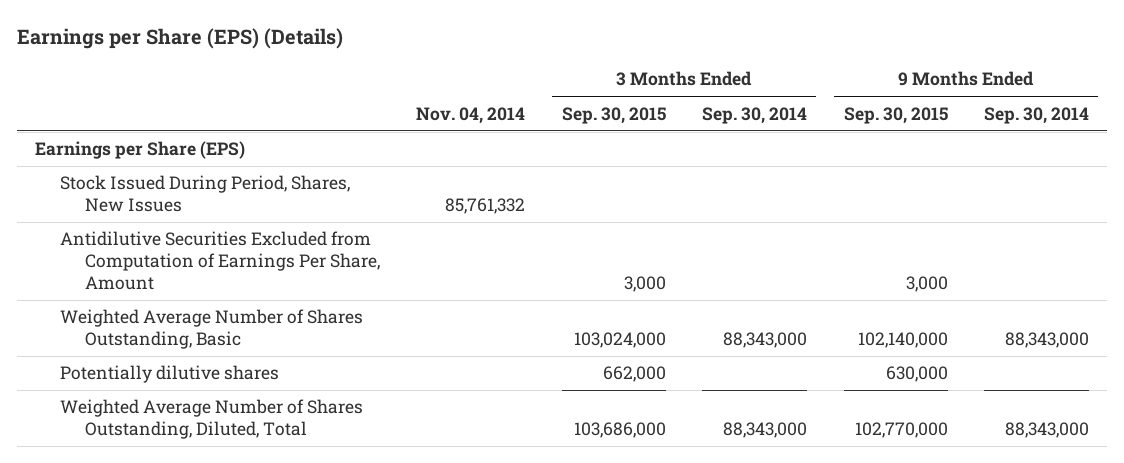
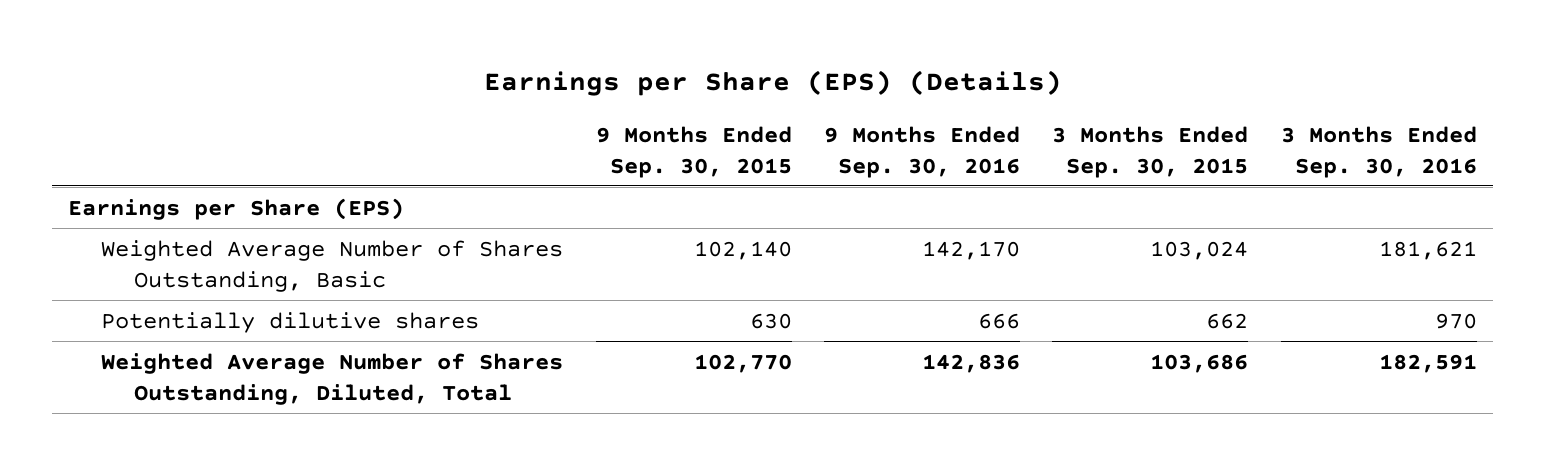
- | Nov. 04, 2014 | 3 Months Ended Sep. 30, 2015 | 3 Months Ended Sep. 30, 2014 | 9 Months Ended Sep. 30, 2015 | 9 Months Ended Sep. 30, 2014
+ | 9 Months Ended Sep. 30, 2015 | 9 Months Ended Sep. 30, 2016 | 3 Months Ended Sep. 30, 2015 | 3 Months Ended Sep. 30, 2016
- Stock Issued During Period, Shares, New Issues | 85,761,332 | | | |
- Antidilutive Securities Excluded from Computation of Earnings Per Share, Amount | | 3,000 | | 3,000 |
- Weighted Average Number of Shares Outstanding, Basic | | 103,024,000 | 88,343,000 | 102,140,000 | 88,343,000
- Potentially dilutive shares | | 662,000 | | 630,000 |
- Weighted Average Number of Shares Outstanding, Diluted, Total | | 103,686,000 | 88,343,000 | 102,770,000 | 88,343,000
+ Weighted Average Number of Shares Outstanding, Basic | 102,140 | 142,170 | 103,024 | 181,621
+ Potentially dilutive shares | 630 | 666 | 662 | 970
+ Weighted Average Number of Shares Outstanding, Diluted, Total | 102,770 | 142,836 | 103,686 | 182,591

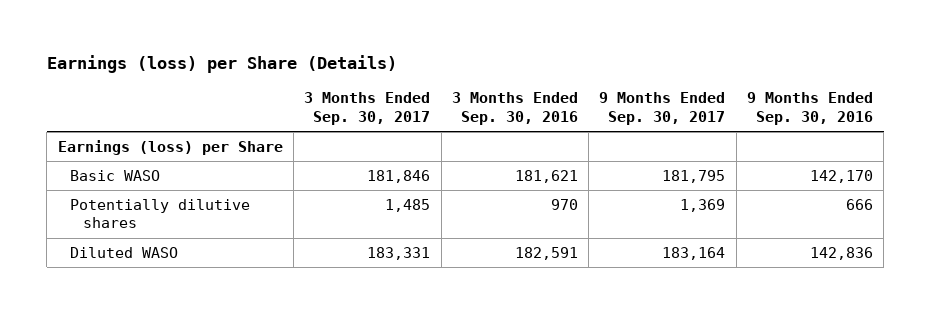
- Earnings per Share (EPS) (Details)
+ Earnings (loss) per Share (Details)
- | 9 Months Ended Sep. 30, 2015 | 9 Months Ended Sep. 30, 2016 | 3 Months Ended Sep. 30, 2015 | 3 Months Ended Sep. 30, 2016
+ | 3 Months Ended Sep. 30, 2017 | 3 Months Ended Sep. 30, 2016 | 9 Months Ended Sep. 30, 2017 | 9 Months Ended Sep. 30, 2016
- Earnings per Share (EPS)
- Weighted Average Number of Shares Outstanding, Basic | 102,140 | 142,170 | 103,024 | 181,621
+ Earnings (loss) per Share
+ Basic WASO | 181,846 | 181,621 | 181,795 | 142,170
- Weighted Average Number of Shares Outstanding, Diluted, Total | 102,770 | 142,836 | 103,686 | 182,591
+ Diluted WASO | 183,331 | 182,591 | 183,164 | 142,836

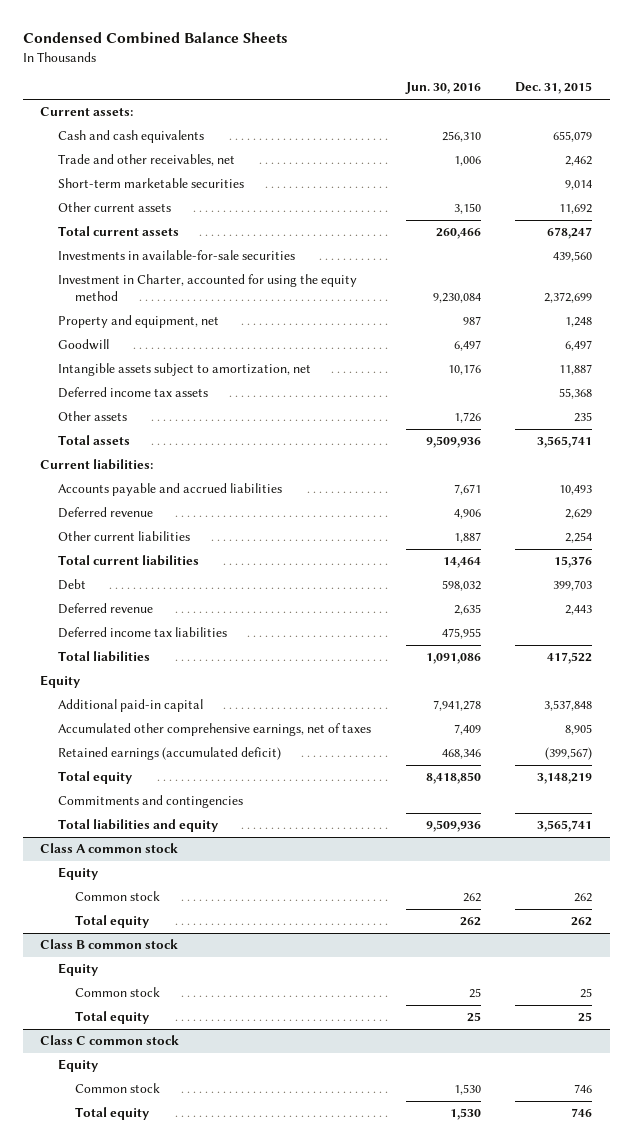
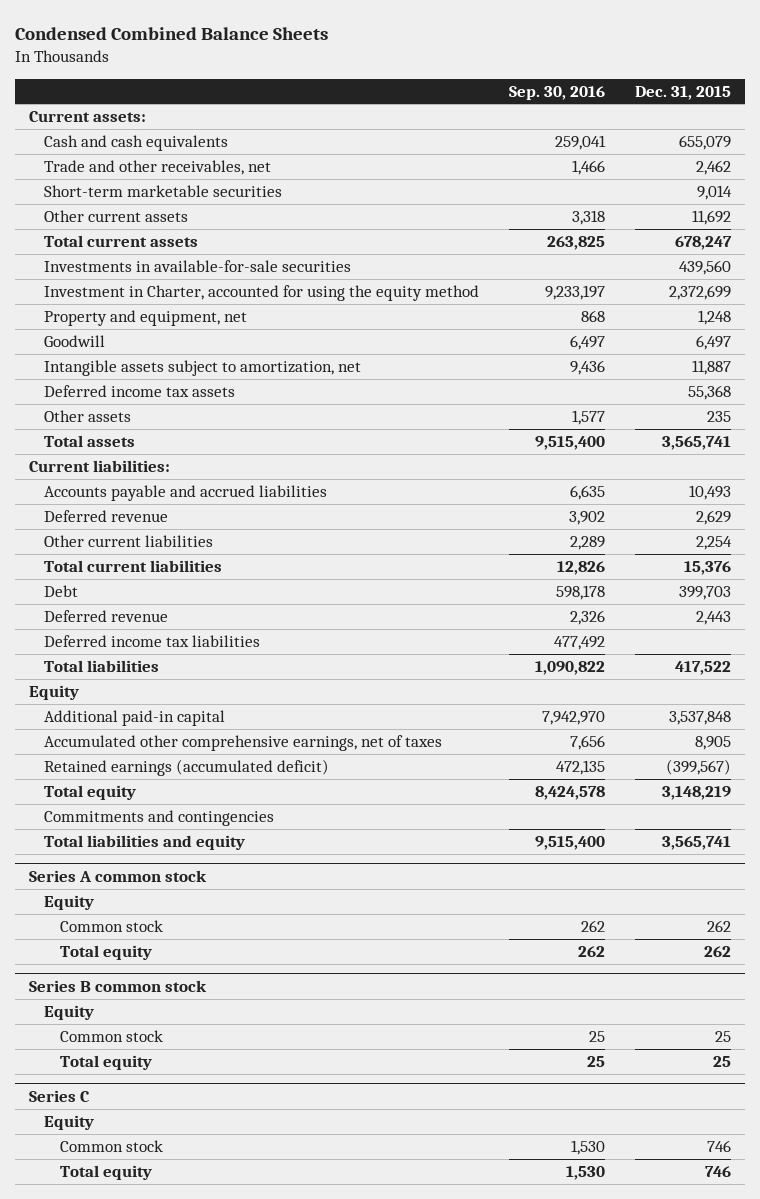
- | Jun. 30, 2016 | Dec. 31, 2015
+ | Sep. 30, 2016 | Dec. 31, 2015
- Class A common stock
+ Series A common stock
- Class B common stock
+ Series B common stock
- Class C common stock
+ Series C

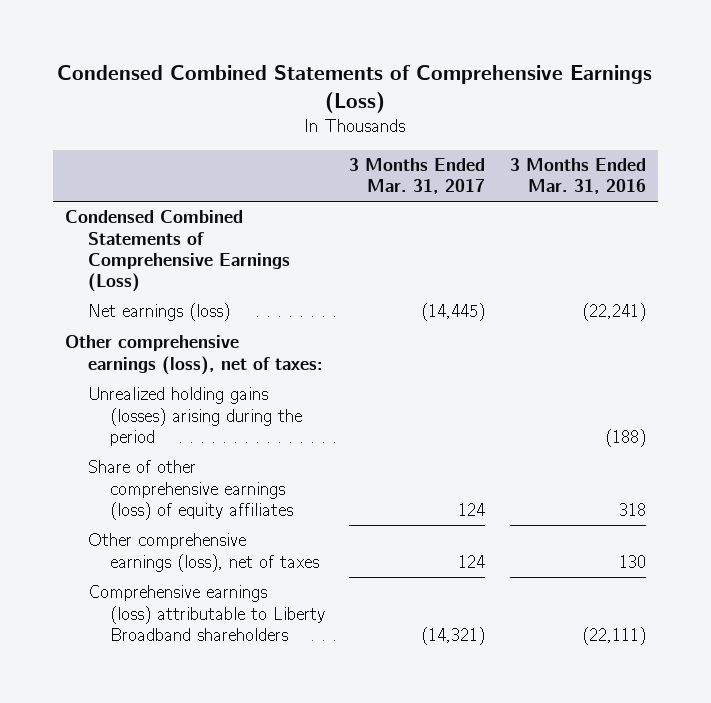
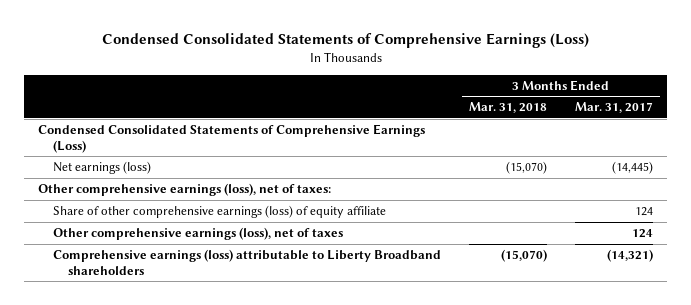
- Condensed Combined Statements of Comprehensive Earnings (Loss)
+ Condensed Consolidated Statements of Comprehensive Earnings (Loss)
- | 3 Months Ended Mar. 31, 2017 | 3 Months Ended Mar. 31, 2016
+ | 3 Months Ended Mar. 31, 2018 | 3 Months Ended Mar. 31, 2017
- Condensed Combined Statements of Comprehensive Earnings (Loss)
+ Condensed Consolidated Statements of Comprehensive Earnings (Loss)
- Unrealized holding gains (losses) arising during the period | | (188)
- Share of other comprehensive earnings (loss) of equity affiliates | 124 | 318
+ Share of other comprehensive earnings (loss) of equity affiliate | | 124

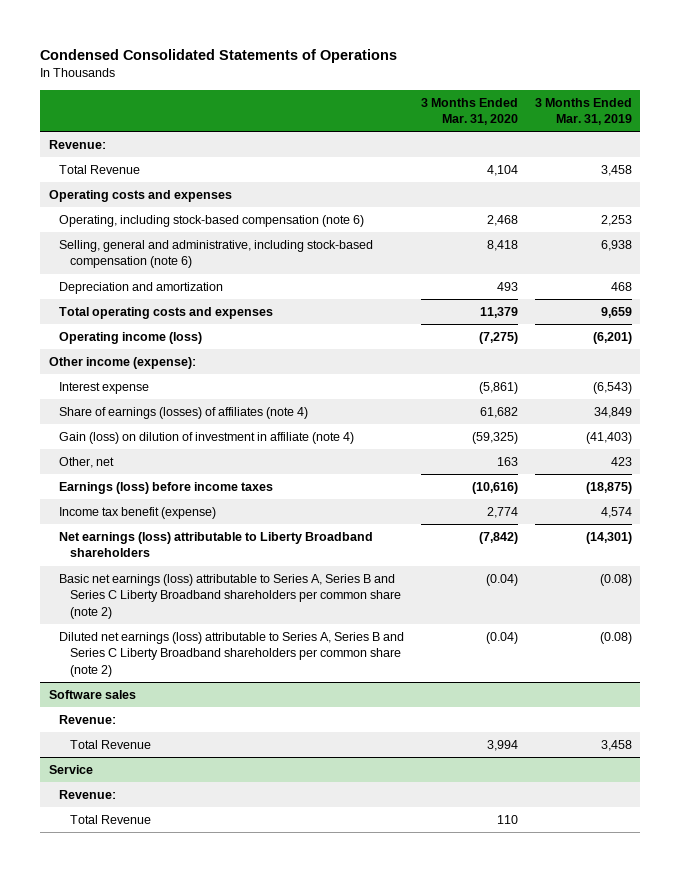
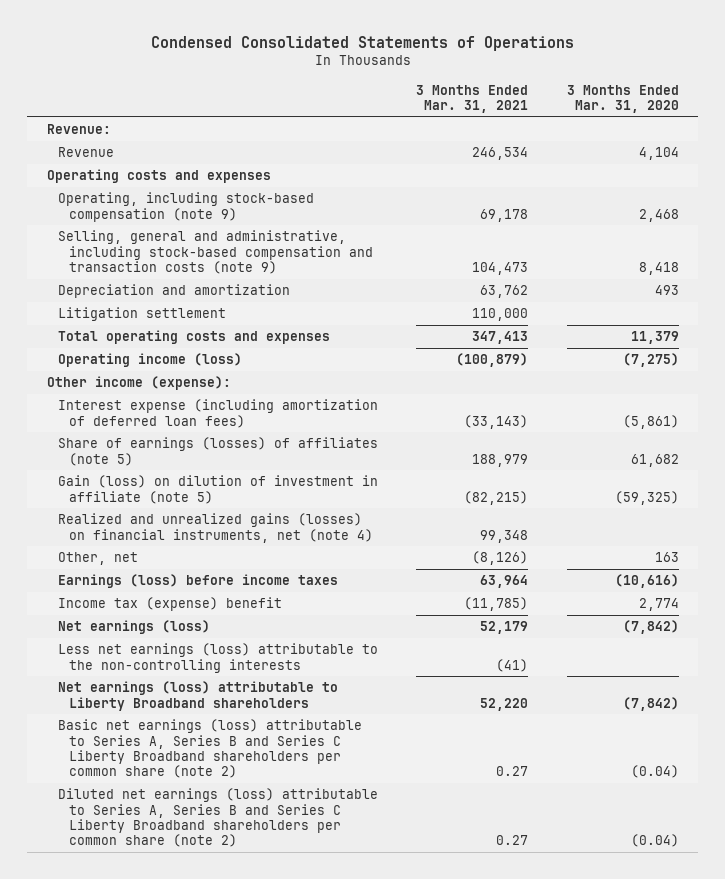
- | 3 Months Ended Mar. 31, 2020 | 3 Months Ended Mar. 31, 2019
+ | 3 Months Ended Mar. 31, 2021 | 3 Months Ended Mar. 31, 2020
- Total Revenue | 4,104 | 3,458
+ Revenue | 246,534 | 4,104
- Operating, including stock-based compensation (note 6) | 2,468 | 2,253
- Selling, general and administrative, including stock-based compensation (note 6) | 8,418 | 6,938
+ Operating, including stock-based compensation (note 9) | 69,178 | 2,468
+ Selling, general and administrative, including stock-based compensation and transaction costs (note 9) | 104,473 | 8,418
+ Litigation settlement | 110,000 |
- Interest expense | (5,861) | (6,543)
- Share of earnings (losses) of affiliates (note 4) | 61,682 | 34,849
- Gain (loss) on dilution of investment in affiliate (note 4) | (59,325) | (41,403)
+ Interest expense (including amortization of deferred loan fees) | (33,143) | (5,861)
+ Share of earnings (losses) of affiliates (note 5) | 188,979 | 61,682
+ Gain (loss) on dilution of investment in affiliate (note 5) | (82,215) | (59,325)
+ Realized and unrealized gains (losses) on financial instruments, net (note 4) | 99,348 |
- Income tax benefit (expense) | 2,774 | 4,574
+ Income tax (expense) benefit | (11,785) | 2,774
+ Net earnings (loss) | 52,179 | (7,842)
+ Less net earnings (loss) attributable to the non-controlling interests | (41) |
- Software sales
- Revenue:
- Total Revenue | 3,994 | 3,458
- Service
- Revenue:
- Total Revenue | 110 |

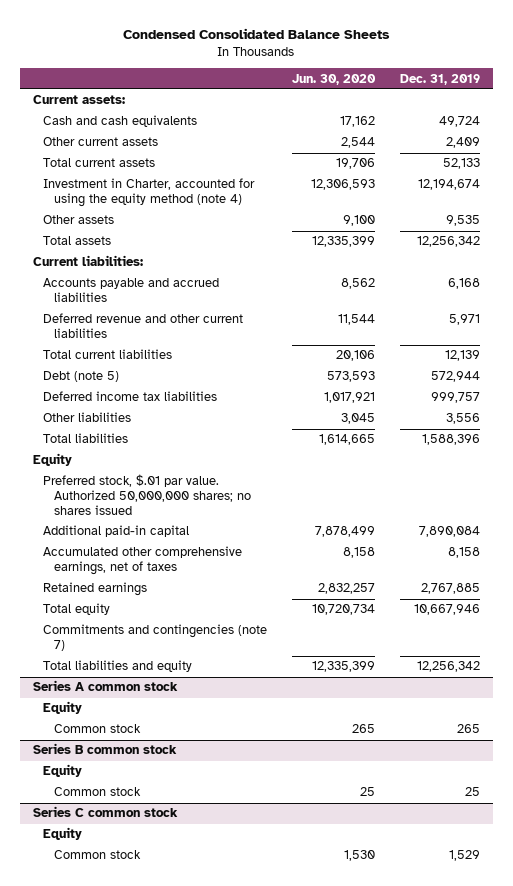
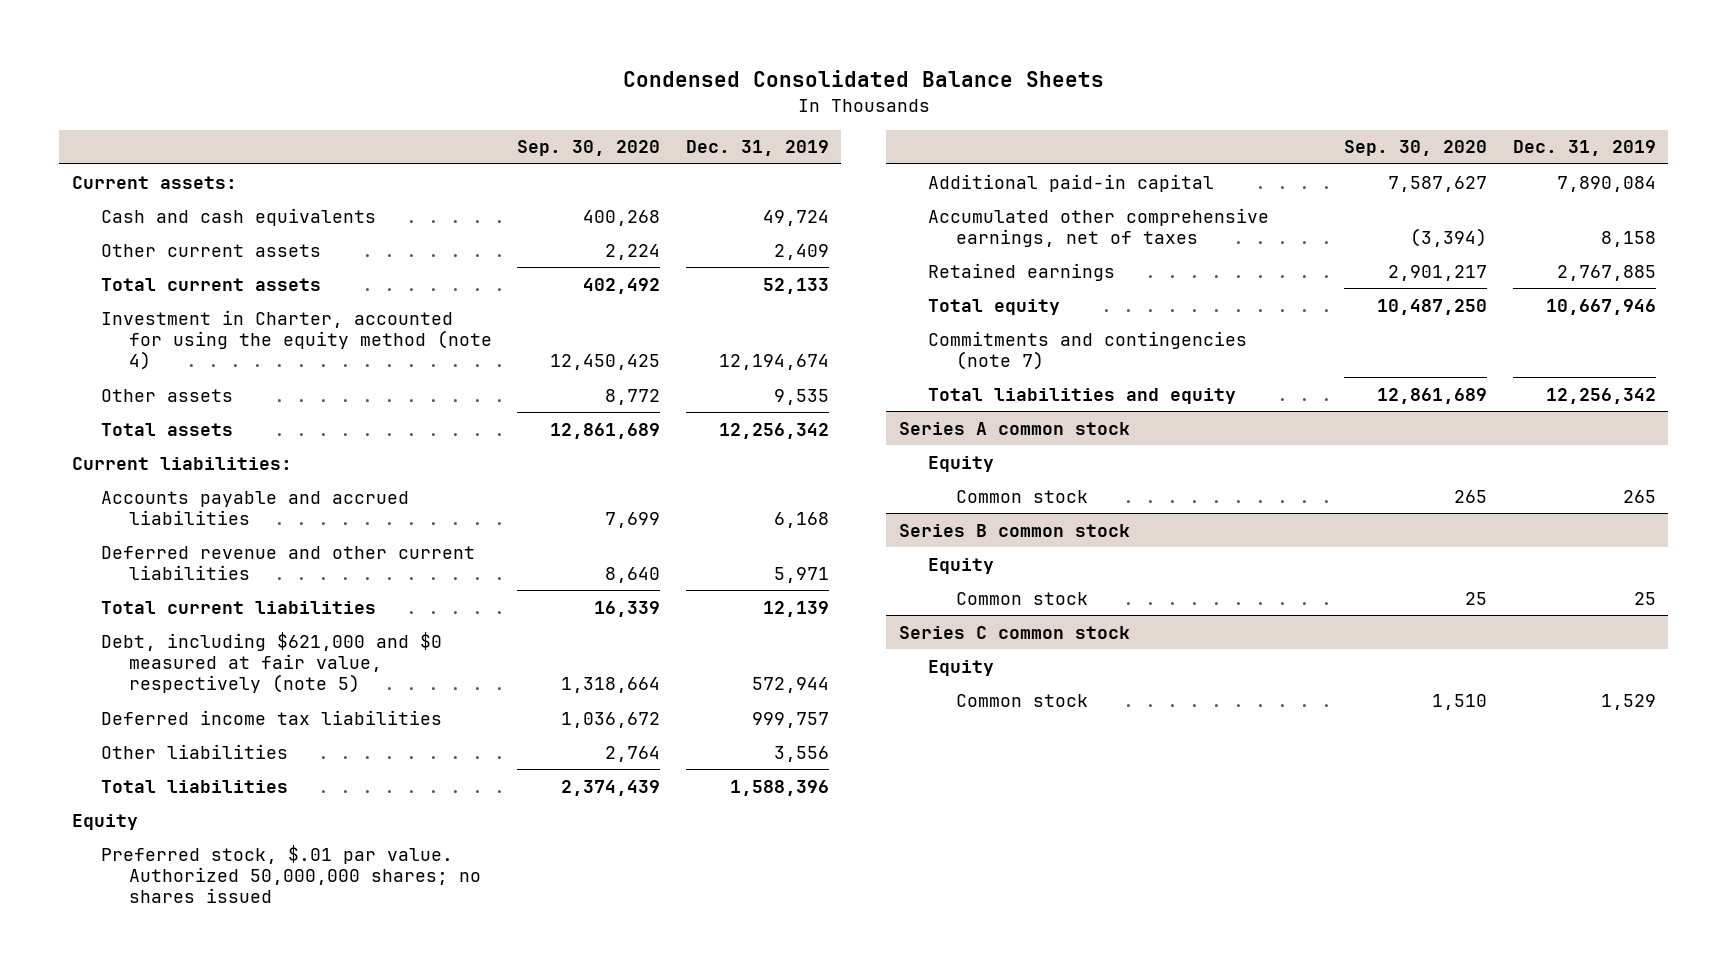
- | Jun. 30, 2020 | Dec. 31, 2019
+ | Sep. 30, 2020 | Dec. 31, 2019
- Debt (note 5) | 573,593 | 572,944
+ Debt, including $621,000 and $0 measured at fair value, respectively (note 5) | 1,318,664 | 572,944

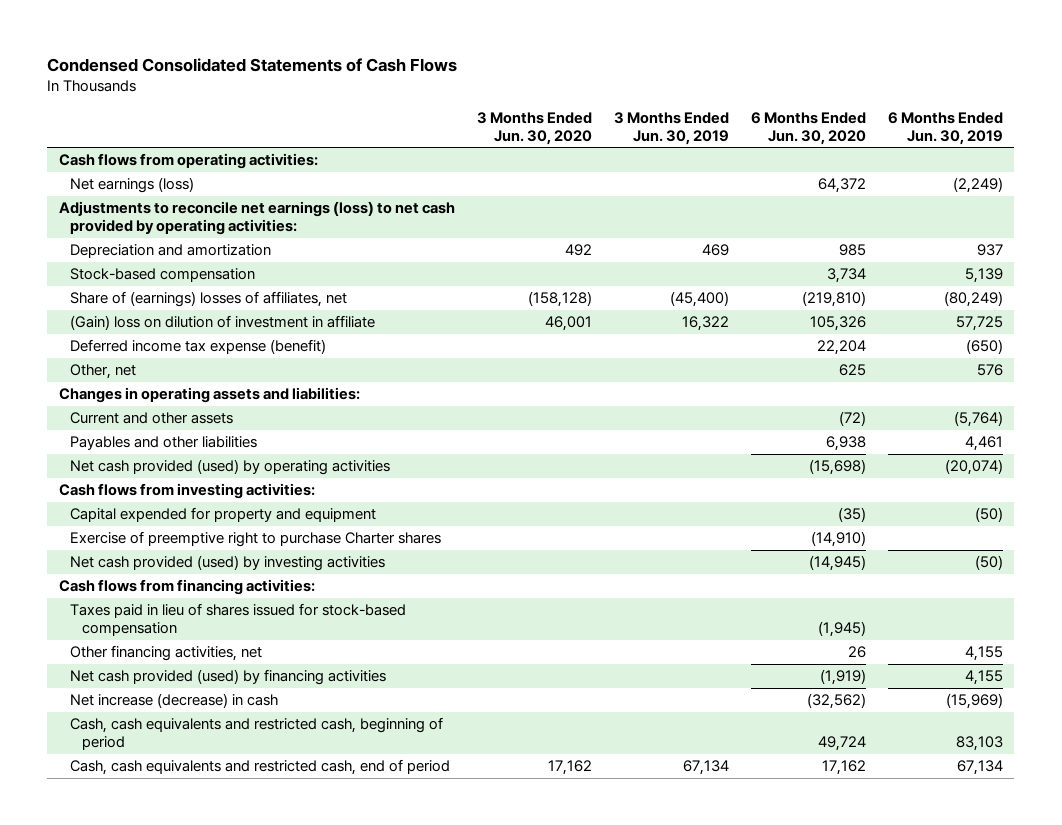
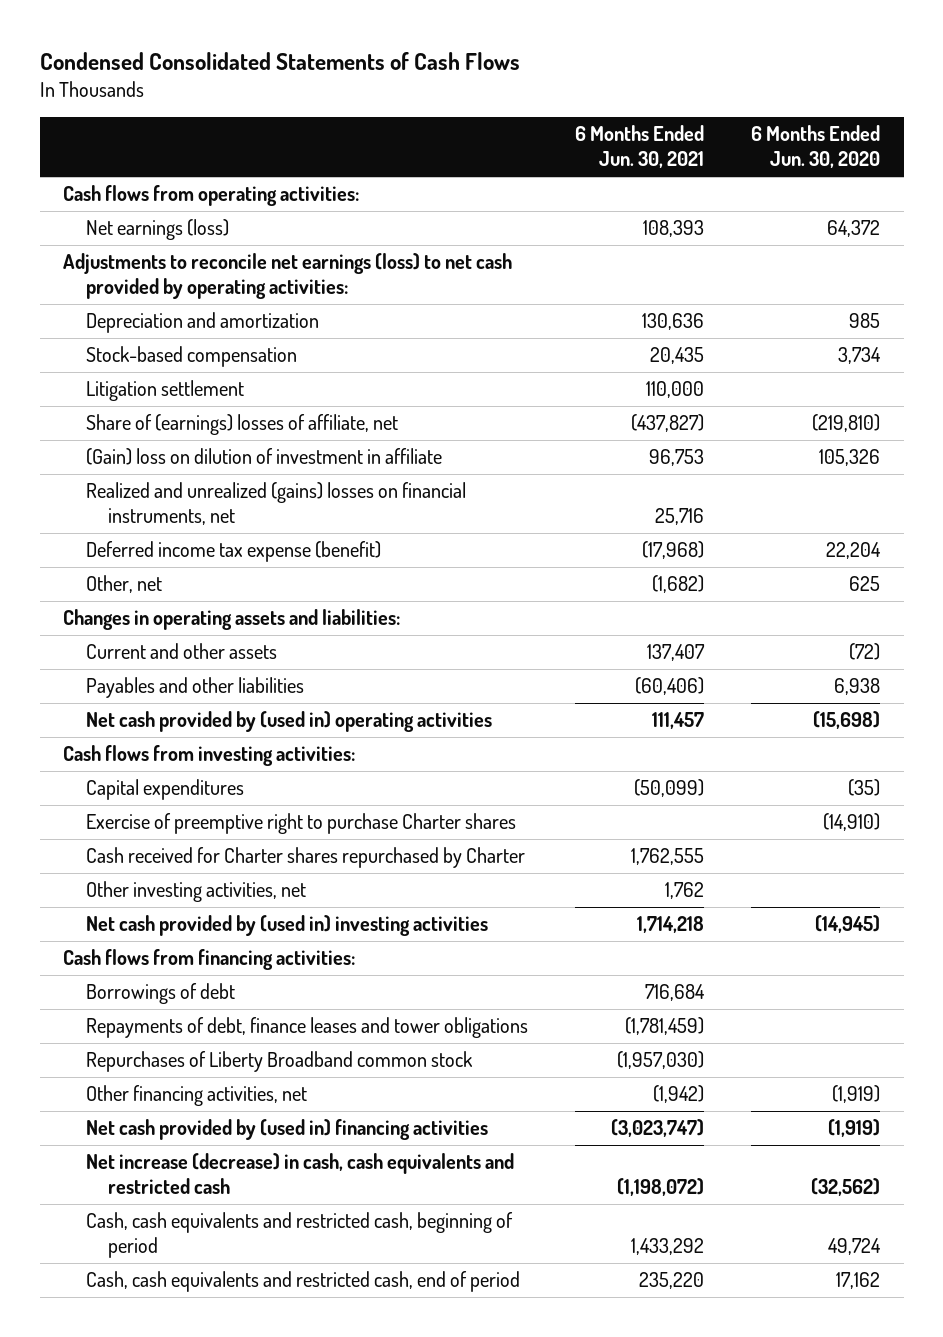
- | 3 Months Ended Jun. 30, 2020 | 3 Months Ended Jun. 30, 2019 | 6 Months Ended Jun. 30, 2020 | 6 Months Ended Jun. 30, 2019
+ | 6 Months Ended Jun. 30, 2021 | 6 Months Ended Jun. 30, 2020
- Share of (earnings) losses of affiliates, net | (158,128) | (45,400) | (219,810) | (80,249)
+ Litigation settlement | 110,000 |
+ Share of (earnings) losses of affiliate, net | (437,827) | (219,810)
+ Realized and unrealized (gains) losses on financial instruments, net | 25,716 |
- Net cash provided (used) by operating activities | | | (15,698) | (20,074)
+ Net cash provided by (used in) operating activities | 111,457 | (15,698)
- Capital expended for property and equipment | | | (35) | (50)
+ Capital expenditures | (50,099) | (35)
- Net cash provided (used) by investing activities | | | (14,945) | (50)
+ Cash received for Charter shares repurchased by Charter | 1,762,555 |
+ Other investing activities, net | 1,762 |
+ Net cash provided by (used in) investing activities | 1,714,218 | (14,945)
- Taxes paid in lieu of shares issued for stock-based compensation | | | (1,945) |
- Other financing activities, net | | | 26 | 4,155
- Net cash provided (used) by financing activities | | | (1,919) | 4,155
- Net increase (decrease) in cash | | | (32,562) | (15,969)
+ Borrowings of debt | 716,684 |
+ Repayments of debt, finance leases and tower obligations | (1,781,459) |
+ Repurchases of Liberty Broadband common stock | (1,957,030) |
+ Other financing activities, net | (1,942) | (1,919)
+ Net cash provided by (used in) financing activities | (3,023,747) | (1,919)
+ Net increase (decrease) in cash, cash equivalents and restricted cash | (1,198,072) | (32,562)

